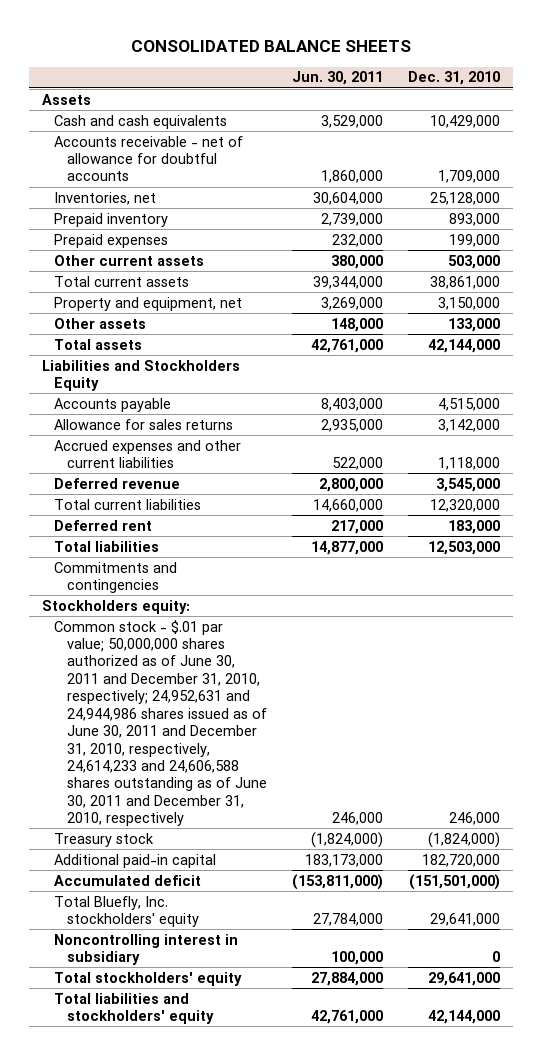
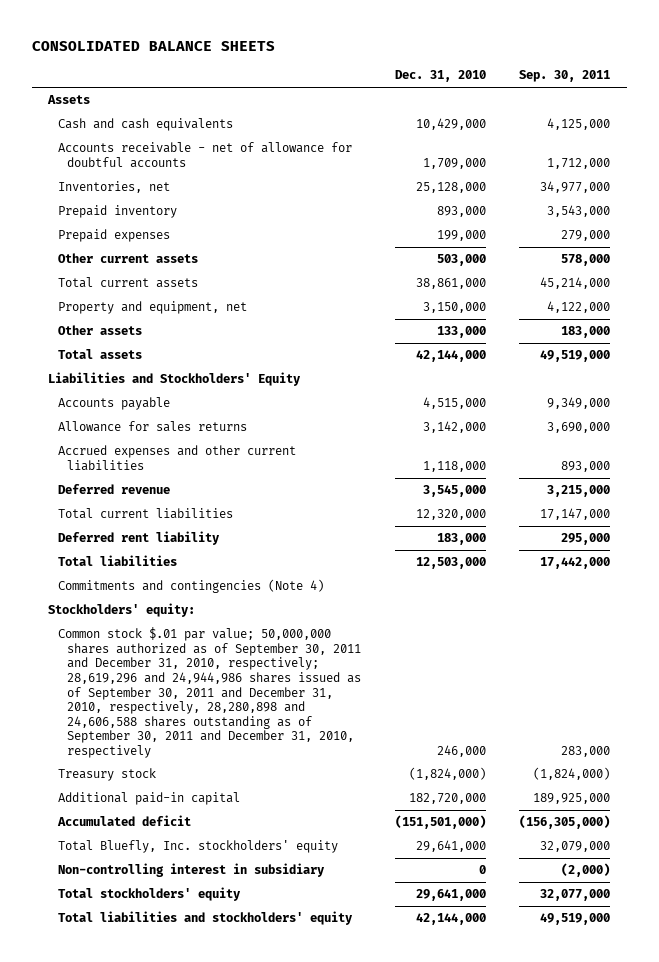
- | Jun. 30, 2011 | Dec. 31, 2010
+ | Dec. 31, 2010 | Sep. 30, 2011
- Liabilities and Stockholders Equity
+ Liabilities and Stockholders' Equity
- Deferred rent | 217,000 | 183,000
+ Deferred rent liability | 183,000 | 295,000
- Commitments and contingencies
- Stockholders equity:
- Common stock - $.01 par value; 50,000,000 shares authorized as of June 30, 2011 and December 31, 2010, respectively; 24,952,631 and 24,944,986 shares issued as of June 30, 2011 and December 31, 2010, respectively, 24,614,233 and 24,606,588 shares outstanding as of June 30, 2011 and December 31, 2010, respectively | 246,000 | 246,000
+ Commitments and contingencies (Note 4)
+ Stockholders' equity:
+ Common stock $.01 par value; 50,000,000 shares authorized as of September 30, 2011 and December 31, 2010, respectively; 28,619,296 and 24,944,986 shares issued as of September 30, 2011 and December 31, 2010, respectively, 28,280,898 and 24,606,588 shares outstanding as of September 30, 2011 and December 31, 2010, respectively | 246,000 | 283,000
- Noncontrolling interest in subsidiary | 100,000 | 0
+ Non-controlling interest in subsidiary | 0 | (2,000)

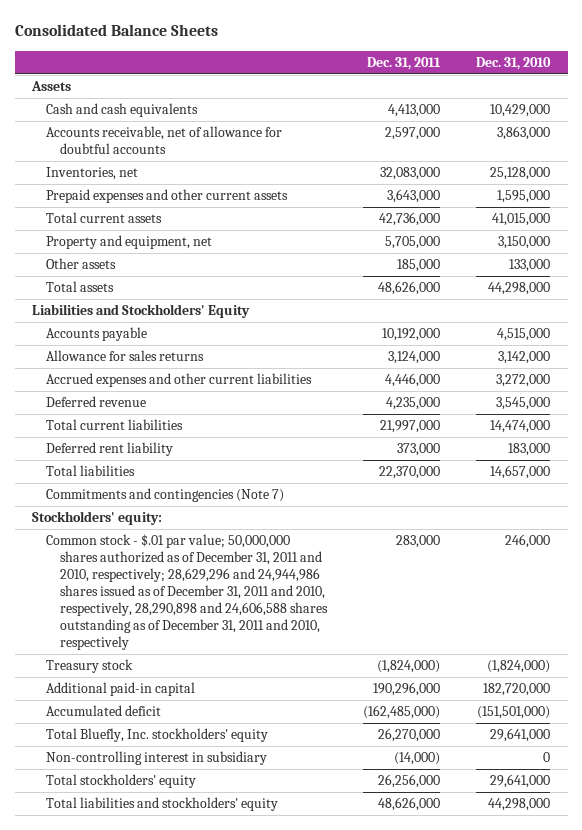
- CONSOLIDATED BALANCE SHEETS
+ Consolidated Balance Sheets
- | Dec. 31, 2010 | Sep. 30, 2011
+ | Dec. 31, 2011 | Dec. 31, 2010
- Accounts receivable - net of allowance for doubtful accounts | 1,709,000 | 1,712,000
+ Accounts receivable, net of allowance for doubtful accounts | 2,597,000 | 3,863,000
- Prepaid inventory | 893,000 | 3,543,000
- Prepaid expenses | 199,000 | 279,000
- Other current assets | 503,000 | 578,000
- Total current assets | 38,861,000 | 45,214,000
+ Prepaid expenses and other current assets | 3,643,000 | 1,595,000
+ Total current assets | 42,736,000 | 41,015,000
- Total assets | 42,144,000 | 49,519,000
+ Total assets | 48,626,000 | 44,298,000
- Accrued expenses and other current liabilities | 1,118,000 | 893,000
+ Accrued expenses and other current liabilities | 4,446,000 | 3,272,000
- Total current liabilities | 12,320,000 | 17,147,000
+ Total current liabilities | 21,997,000 | 14,474,000
- Total liabilities | 12,503,000 | 17,442,000
- Commitments and contingencies (Note 4)
+ Total liabilities | 22,370,000 | 14,657,000
+ Commitments and contingencies (Note 7)
- Common stock $.01 par value; 50,000,000 shares authorized as of September 30, 2011 and December 31, 2010, respectively; 28,619,296 and 24,944,986 shares issued as of September 30, 2011 and December 31, 2010, respectively, 28,280,898 and 24,606,588 shares outstanding as of September 30, 2011 and December 31, 2010, respectively | 246,000 | 283,000
+ Common stock - $.01 par value; 50,000,000 shares authorized as of December 31, 2011 and 2010, respectively; 28,629,296 and 24,944,986 shares issued as of December 31, 2011 and 2010, respectively, 28,290,898 and 24,606,588 shares outstanding as of December 31, 2011 and 2010, respectively | 283,000 | 246,000
- Total liabilities and stockholders' equity | 42,144,000 | 49,519,000
+ Total liabilities and stockholders' equity | 48,626,000 | 44,298,000

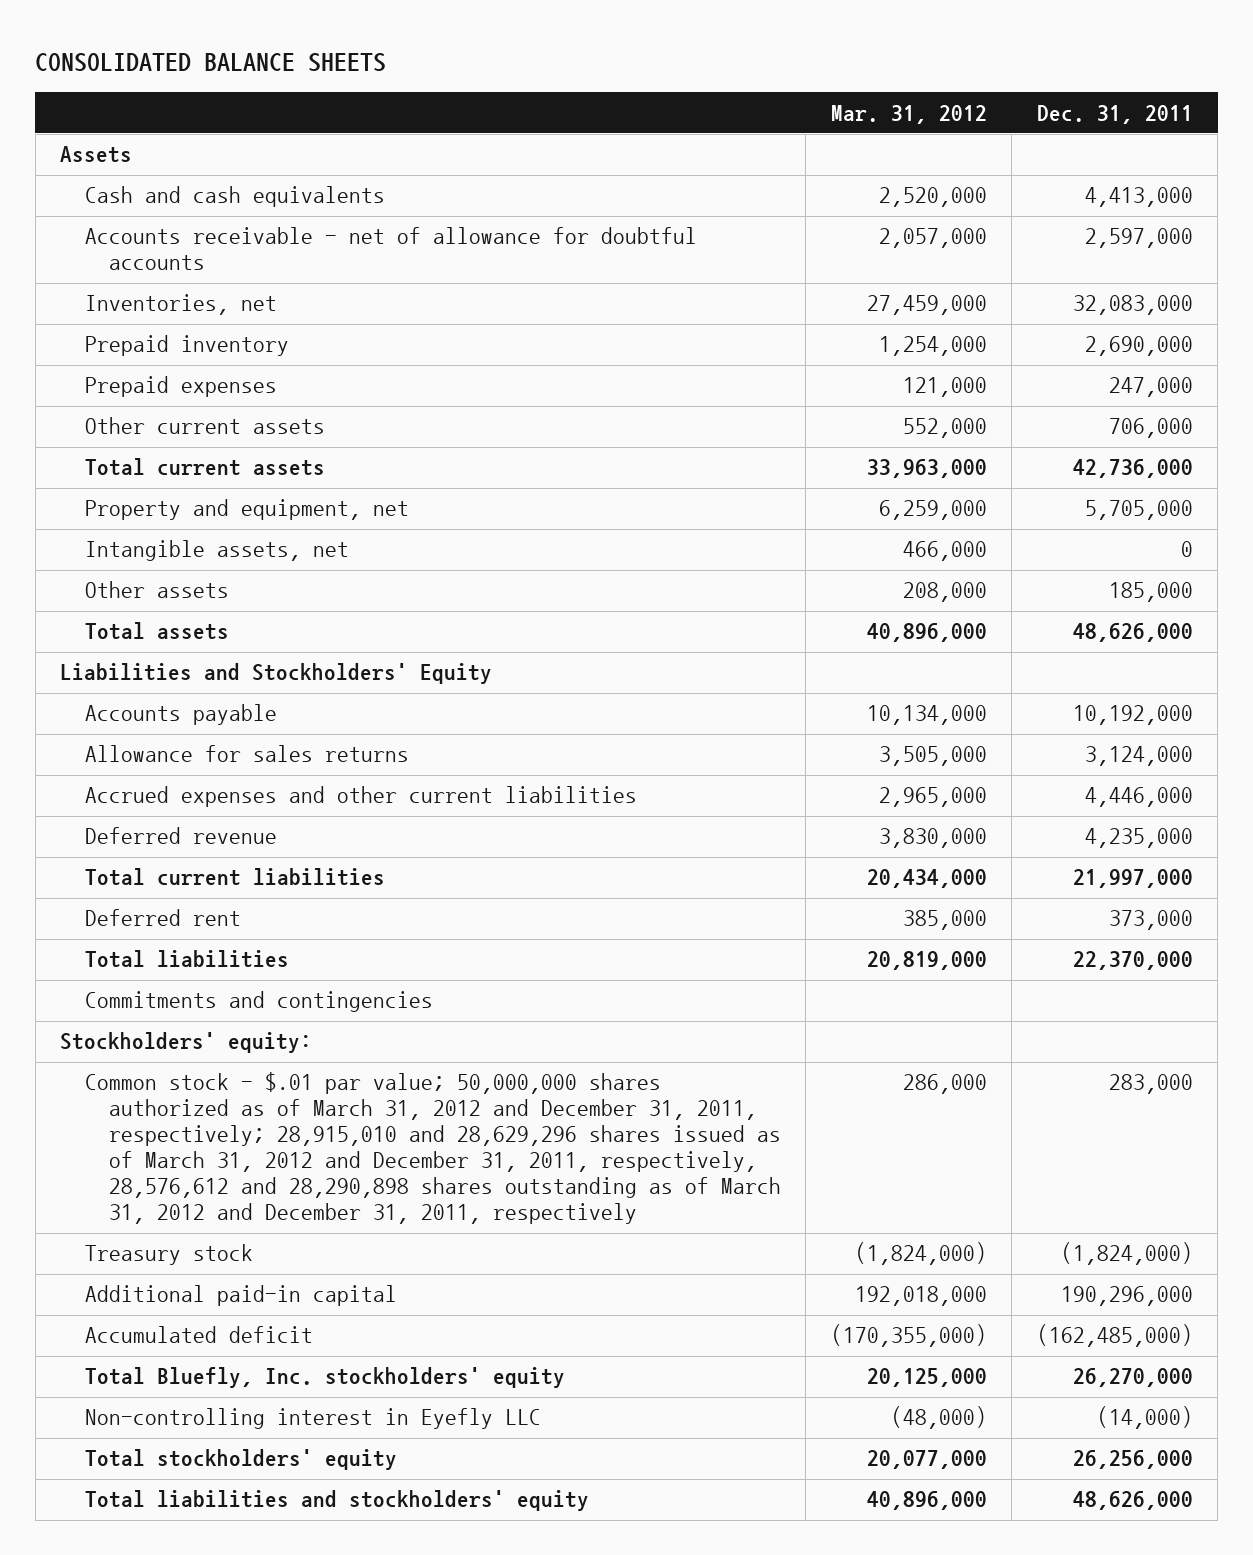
- Consolidated Balance Sheets
+ CONSOLIDATED BALANCE SHEETS
- | Dec. 31, 2011 | Dec. 31, 2010
+ | Mar. 31, 2012 | Dec. 31, 2011
- Accounts receivable, net of allowance for doubtful accounts | 2,597,000 | 3,863,000
+ Accounts receivable - net of allowance for doubtful accounts | 2,057,000 | 2,597,000
- Prepaid expenses and other current assets | 3,643,000 | 1,595,000
+ Prepaid inventory | 1,254,000 | 2,690,000
+ Prepaid expenses | 121,000 | 247,000
+ Other current assets | 552,000 | 706,000
+ Intangible assets, net | 466,000 | 0
- Deferred rent liability | 373,000 | 183,000
+ Deferred rent | 385,000 | 373,000
- Commitments and contingencies (Note 7)
+ Commitments and contingencies
- Common stock - $.01 par value; 50,000,000 shares authorized as of December 31, 2011 and 2010, respectively; 28,629,296 and 24,944,986 shares issued as of December 31, 2011 and 2010, respectively, 28,290,898 and 24,606,588 shares outstanding as of December 31, 2011 and 2010, respectively | 283,000 | 246,000
+ Common stock - $.01 par value; 50,000,000 shares authorized as of March 31, 2012 and December 31, 2011, respectively; 28,915,010 and 28,629,296 shares issued as of March 31, 2012 and December 31, 2011, respectively, 28,576,612 and 28,290,898 shares outstanding as of March 31, 2012 and December 31, 2011, respectively | 286,000 | 283,000
- Non-controlling interest in subsidiary | (14,000) | 0
+ Non-controlling interest in Eyefly LLC | (48,000) | (14,000)

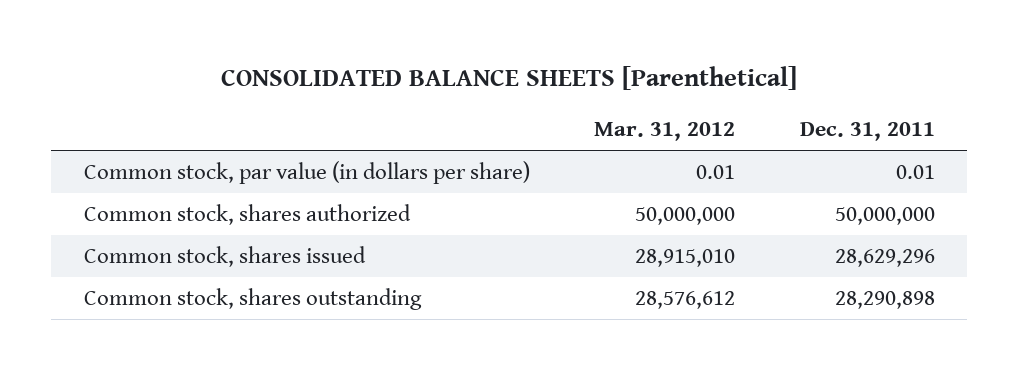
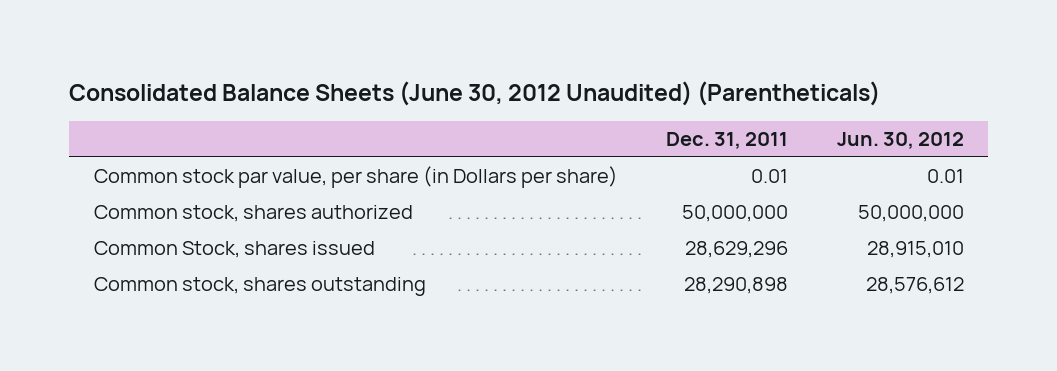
- CONSOLIDATED BALANCE SHEETS [Parenthetical]
+ Consolidated Balance Sheets (June 30, 2012 Unaudited) (Parentheticals)
- | Mar. 31, 2012 | Dec. 31, 2011
+ | Dec. 31, 2011 | Jun. 30, 2012
- Common stock, par value (in dollars per share) | 0.01 | 0.01
+ Common stock par value, per share (in Dollars per share) | 0.01 | 0.01
- Common stock, shares issued | 28,915,010 | 28,629,296
+ Common Stock, shares issued | 28,629,296 | 28,915,010

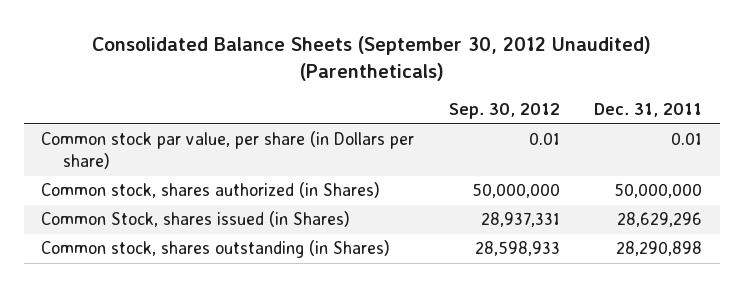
- Consolidated Balance Sheets (June 30, 2012 Unaudited) (Parentheticals)
+ Consolidated Balance Sheets (September 30, 2012 Unaudited) (Parentheticals)
- | Dec. 31, 2011 | Jun. 30, 2012
+ | Sep. 30, 2012 | Dec. 31, 2011
- Common stock, shares authorized | 50,000,000 | 50,000,000
- Common Stock, shares issued | 28,629,296 | 28,915,010
- Common stock, shares outstanding | 28,290,898 | 28,576,612
+ Common stock, shares authorized (in Shares) | 50,000,000 | 50,000,000
+ Common Stock, shares issued (in Shares) | 28,937,331 | 28,629,296
+ Common stock, shares outstanding (in Shares) | 28,598,933 | 28,290,898

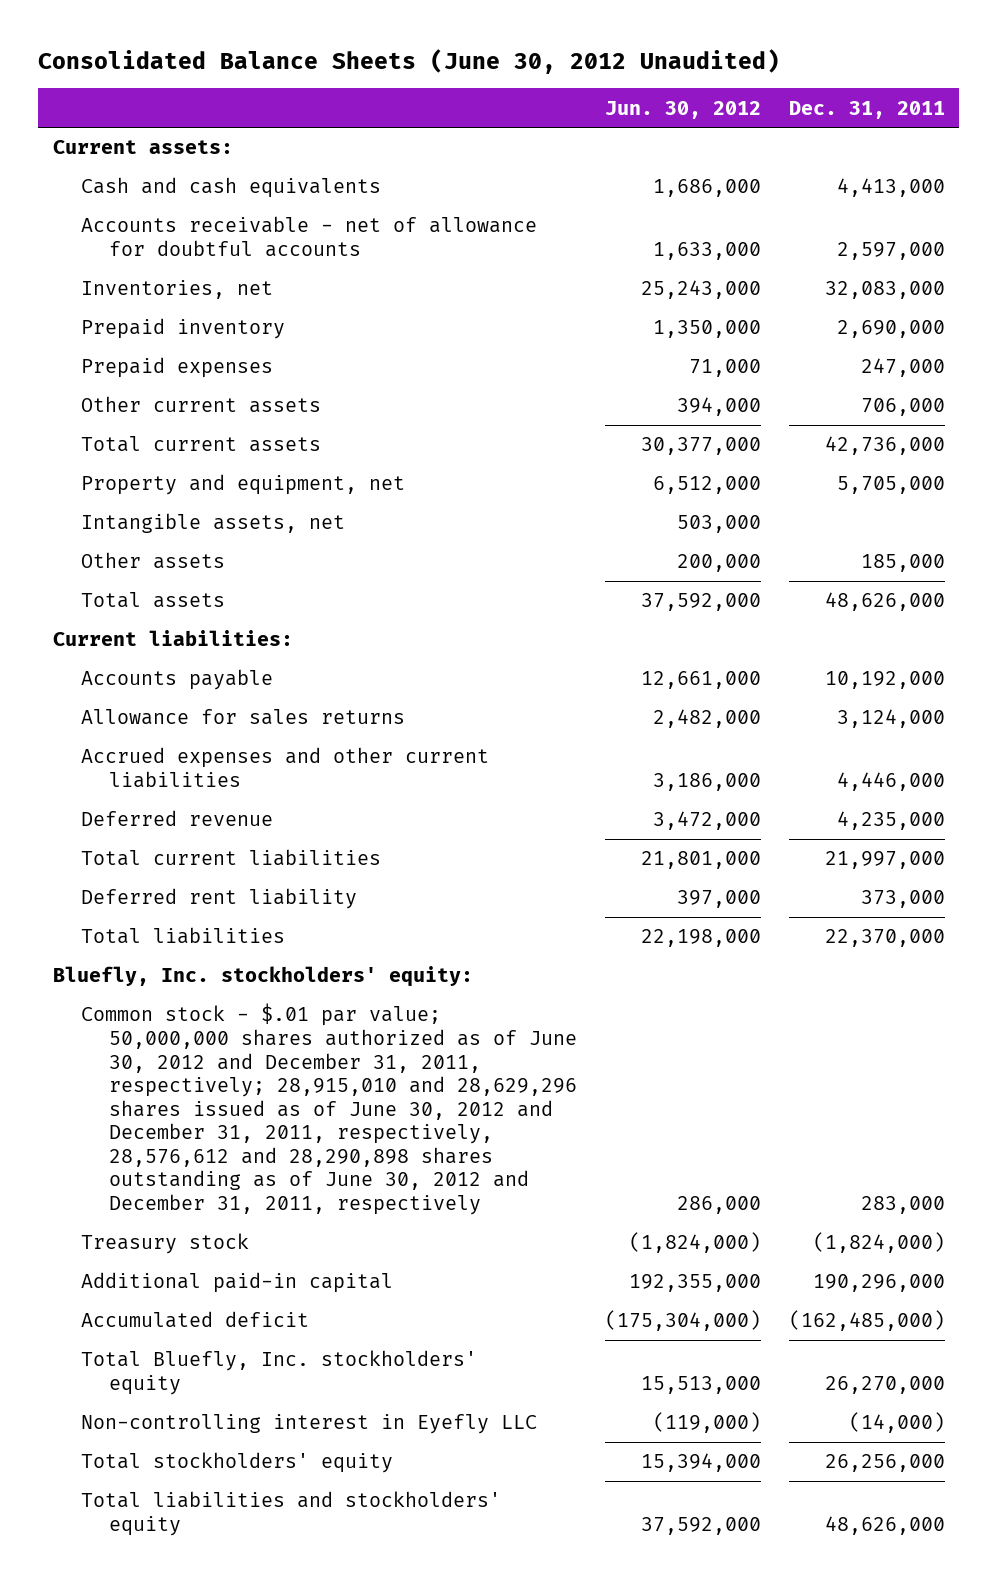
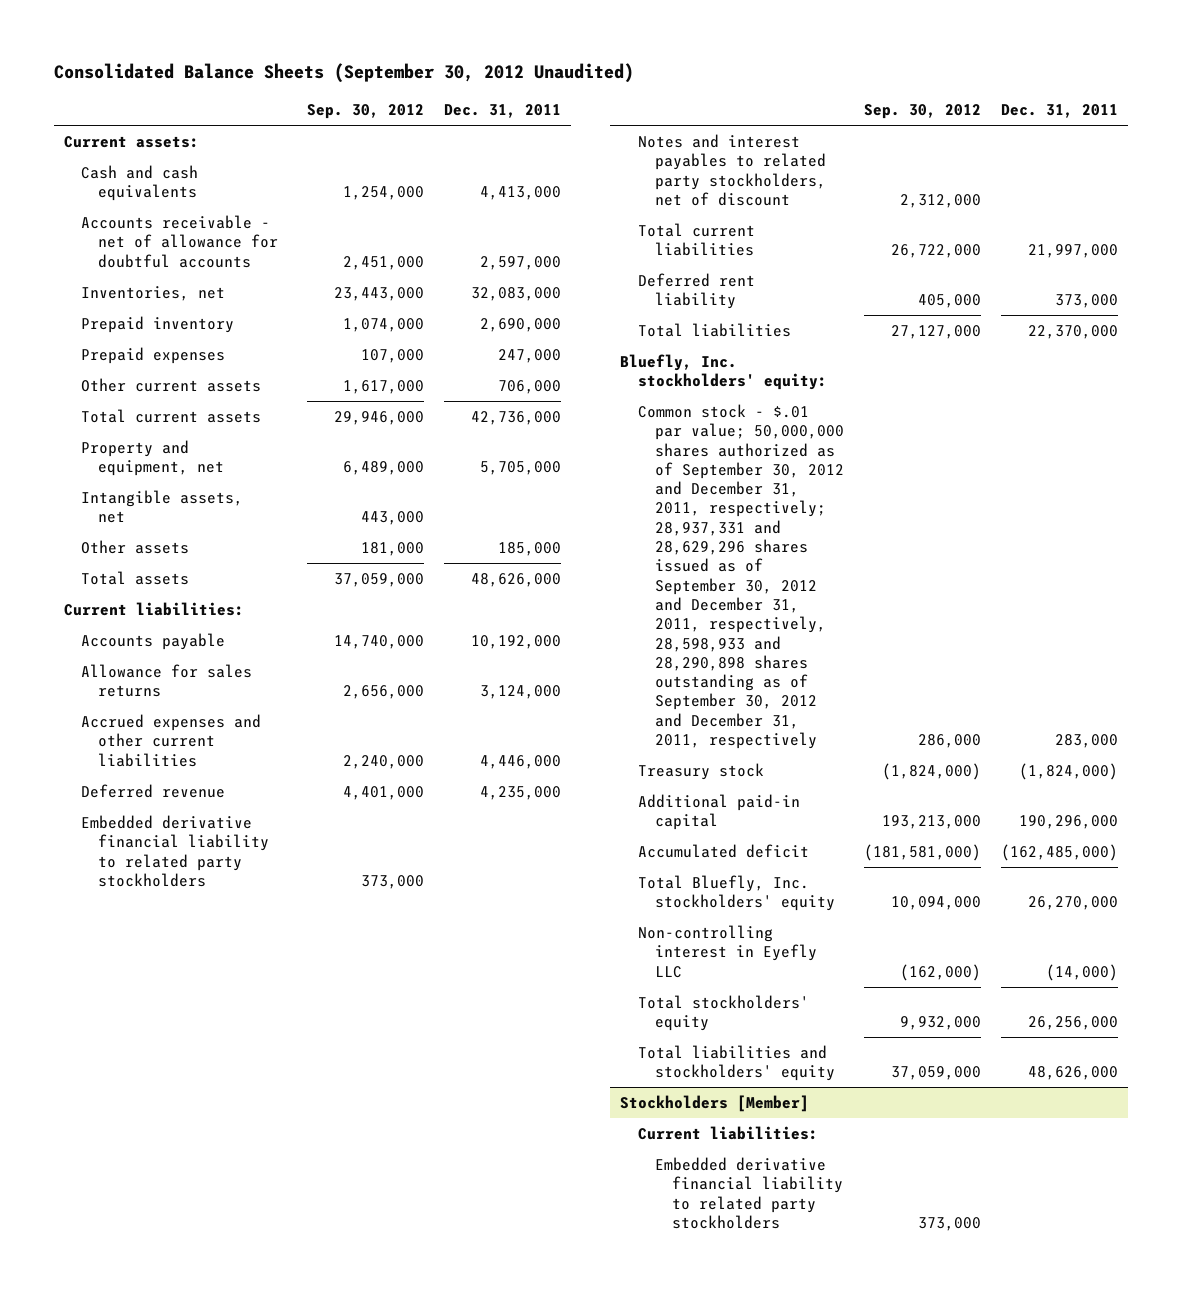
- Consolidated Balance Sheets (June 30, 2012 Unaudited)
+ Consolidated Balance Sheets (September 30, 2012 Unaudited)
- | Jun. 30, 2012 | Dec. 31, 2011
+ | Sep. 30, 2012 | Dec. 31, 2011
+ Embedded derivative financial liability to related party stockholders | 373,000 |
+ Notes and interest payables to related party stockholders, net of discount | 2,312,000 |
- Common stock - $.01 par value; 50,000,000 shares authorized as of June 30, 2012 and December 31, 2011, respectively; 28,915,010 and 28,629,296 shares issued as of June 30, 2012 and December 31, 2011, respectively, 28,576,612 and 28,290,898 shares outstanding as of June 30, 2012 and December 31, 2011, respectively | 286,000 | 283,000
+ Common stock - $.01 par value; 50,000,000 shares authorized as of September 30, 2012 and December 31, 2011, respectively; 28,937,331 and 28,629,296 shares issued as of September 30, 2012 and December 31, 2011, respectively, 28,598,933 and 28,290,898 shares outstanding as of September 30, 2012 and December 31, 2011, respectively | 286,000 | 283,000
+ Stockholders [Member]
+ Current liabilities:
+ Embedded derivative financial liability to related party stockholders | 373,000 |

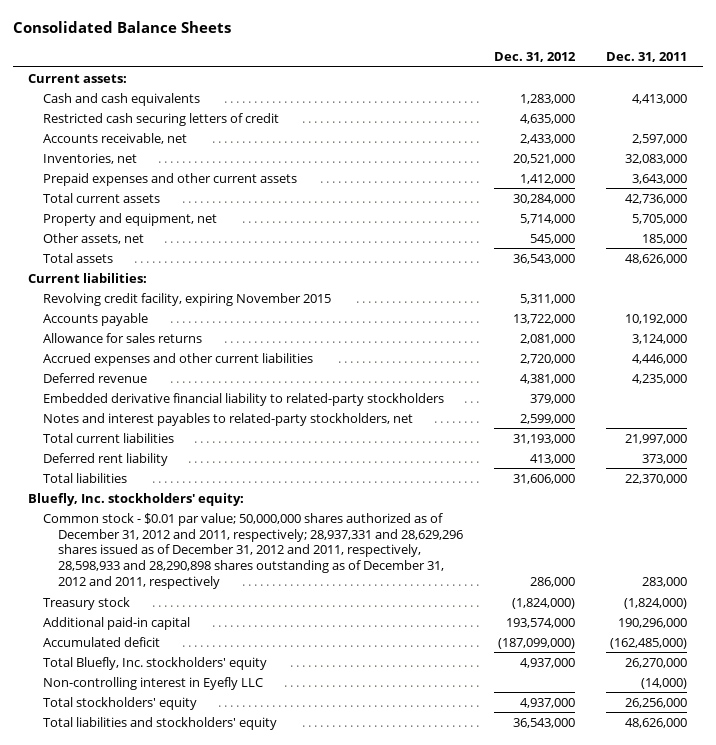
- Consolidated Balance Sheets (September 30, 2012 Unaudited)
+ Consolidated Balance Sheets
- | Sep. 30, 2012 | Dec. 31, 2011
+ | Dec. 31, 2012 | Dec. 31, 2011
- Accounts receivable - net of allowance for doubtful accounts | 2,451,000 | 2,597,000
+ Restricted cash securing letters of credit | 4,635,000 |
+ Accounts receivable, net | 2,433,000 | 2,597,000
- Prepaid inventory | 1,074,000 | 2,690,000
- Prepaid expenses | 107,000 | 247,000
- Other current assets | 1,617,000 | 706,000
+ Prepaid expenses and other current assets | 1,412,000 | 3,643,000
- Intangible assets, net | 443,000 |
- Other assets | 181,000 | 185,000
+ Other assets, net | 545,000 | 185,000
+ Revolving credit facility, expiring November 2015 | 5,311,000 |
- Embedded derivative financial liability to related party stockholders | 373,000 |
- Notes and interest payables to related party stockholders, net of discount | 2,312,000 |
+ Embedded derivative financial liability to related-party stockholders | 379,000 |
+ Notes and interest payables to related-party stockholders, net | 2,599,000 |
- Common stock - $.01 par value; 50,000,000 shares authorized as of September 30, 2012 and December 31, 2011, respectively; 28,937,331 and 28,629,296 shares issued as of September 30, 2012 and December 31, 2011, respectively, 28,598,933 and 28,290,898 shares outstanding as of September 30, 2012 and December 31, 2011, respectively | 286,000 | 283,000
+ Common stock - $0.01 par value; 50,000,000 shares authorized as of December 31, 2012 and 2011, respectively; 28,937,331 and 28,629,296 shares issued as of December 31, 2012 and 2011, respectively, 28,598,933 and 28,290,898 shares outstanding as of December 31, 2012 and 2011, respectively | 286,000 | 283,000
- Stockholders [Member]
- Current liabilities:
- Embedded derivative financial liability to related party stockholders | 373,000 |

